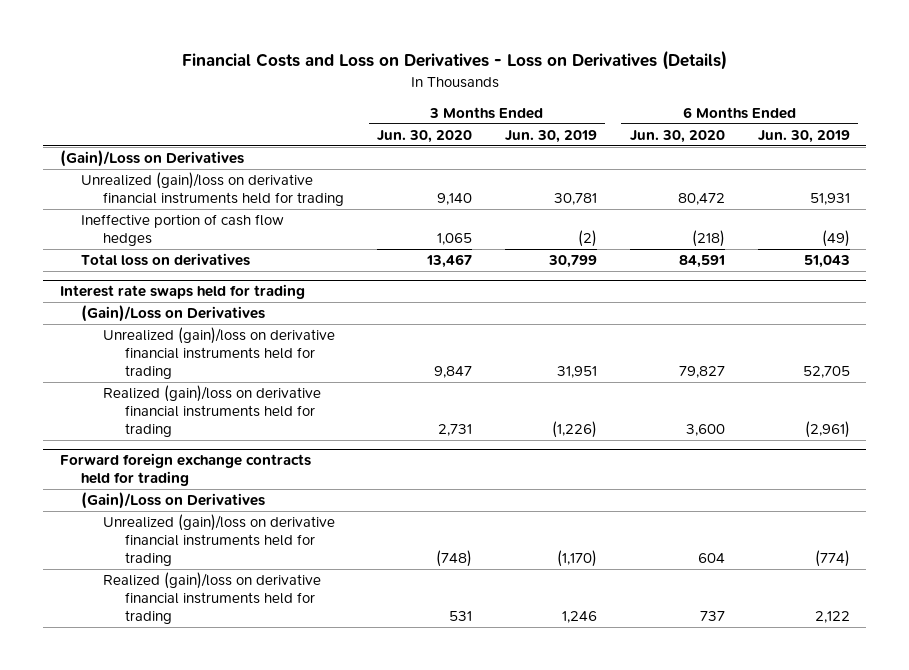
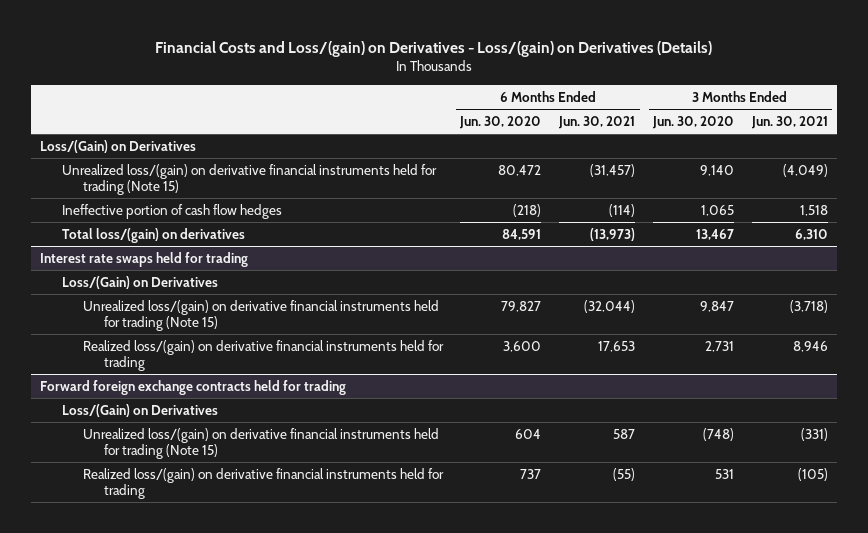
- Financial Costs and Loss on Derivatives - Loss on Derivatives (Details)
+ Financial Costs and Loss/(gain) on Derivatives - Loss/(gain) on Derivatives (Details)
- | 3 Months Ended Jun. 30, 2020 | 3 Months Ended Jun. 30, 2019 | 6 Months Ended Jun. 30, 2020 | 6 Months Ended Jun. 30, 2019
+ | 6 Months Ended Jun. 30, 2020 | 6 Months Ended Jun. 30, 2021 | 3 Months Ended Jun. 30, 2020 | 3 Months Ended Jun. 30, 2021
- (Gain)/Loss on Derivatives
- Unrealized (gain)/loss on derivative financial instruments held for trading | 9,140 | 30,781 | 80,472 | 51,931
+ Loss/(Gain) on Derivatives
+ Unrealized loss/(gain) on derivative financial instruments held for trading (Note 15) | 80,472 | (31,457) | 9,140 | (4,049)
- Total loss on derivatives | 13,467 | 30,799 | 84,591 | 51,043
+ Total loss/(gain) on derivatives | 84,591 | (13,973) | 13,467 | 6,310
@ Interest rate swaps held for trading
- (Gain)/Loss on Derivatives
- Unrealized (gain)/loss on derivative financial instruments held for trading | 9,847 | 31,951 | 79,827 | 52,705
- Realized (gain)/loss on derivative financial instruments held for trading | 2,731 | (1,226) | 3,600 | (2,961)
+ Loss/(Gain) on Derivatives
+ Unrealized loss/(gain) on derivative financial instruments held for trading (Note 15) | 79,827 | (32,044) | 9,847 | (3,718)
+ Realized loss/(gain) on derivative financial instruments held for trading | 3,600 | 17,653 | 2,731 | 8,946
@ Forward foreign exchange contracts held for trading
- (Gain)/Loss on Derivatives
- Unrealized (gain)/loss on derivative financial instruments held for trading | (748) | (1,170) | 604 | (774)
- Realized (gain)/loss on derivative financial instruments held for trading | 531 | 1,246 | 737 | 2,122
+ Loss/(Gain) on Derivatives
+ Unrealized loss/(gain) on derivative financial instruments held for trading (Note 15) | 604 | 587 | (748) | (331)
+ Realized loss/(gain) on derivative financial instruments held for trading | 737 | (55) | 531 | (105)

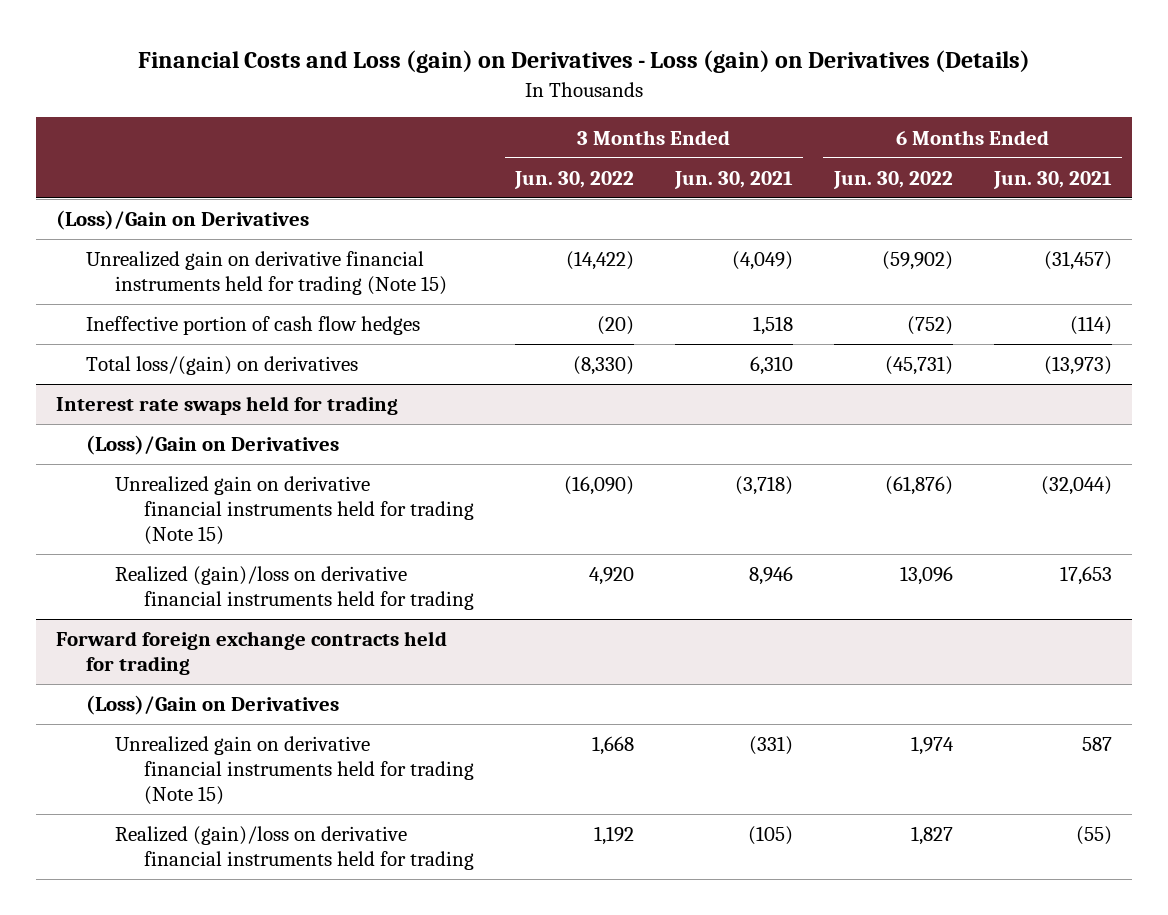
- Financial Costs and Loss/(gain) on Derivatives - Loss/(gain) on Derivatives (Details)
+ Financial Costs and Loss (gain) on Derivatives - Loss (gain) on Derivatives (Details)
- | 6 Months Ended Jun. 30, 2020 | 6 Months Ended Jun. 30, 2021 | 3 Months Ended Jun. 30, 2020 | 3 Months Ended Jun. 30, 2021
+ | 3 Months Ended Jun. 30, 2022 | 3 Months Ended Jun. 30, 2021 | 6 Months Ended Jun. 30, 2022 | 6 Months Ended Jun. 30, 2021
- Loss/(Gain) on Derivatives
- Unrealized loss/(gain) on derivative financial instruments held for trading (Note 15) | 80,472 | (31,457) | 9,140 | (4,049)
+ (Loss)/Gain on Derivatives
+ Unrealized gain on derivative financial instruments held for trading (Note 15) | (14,422) | (4,049) | (59,902) | (31,457)
@ Interest rate swaps held for trading
- Loss/(Gain) on Derivatives
- Unrealized loss/(gain) on derivative financial instruments held for trading (Note 15) | 79,827 | (32,044) | 9,847 | (3,718)
- Realized loss/(gain) on derivative financial instruments held for trading | 3,600 | 17,653 | 2,731 | 8,946
+ (Loss)/Gain on Derivatives
+ Unrealized gain on derivative financial instruments held for trading (Note 15) | (16,090) | (3,718) | (61,876) | (32,044)
+ Realized (gain)/loss on derivative financial instruments held for trading | 4,920 | 8,946 | 13,096 | 17,653
@ Forward foreign exchange contracts held for trading
- Loss/(Gain) on Derivatives
- Unrealized loss/(gain) on derivative financial instruments held for trading (Note 15) | 604 | 587 | (748) | (331)
- Realized loss/(gain) on derivative financial instruments held for trading | 737 | (55) | 531 | (105)
+ (Loss)/Gain on Derivatives
+ Unrealized gain on derivative financial instruments held for trading (Note 15) | 1,668 | (331) | 1,974 | 587
+ Realized (gain)/loss on derivative financial instruments held for trading | 1,192 | (105) | 1,827 | (55)

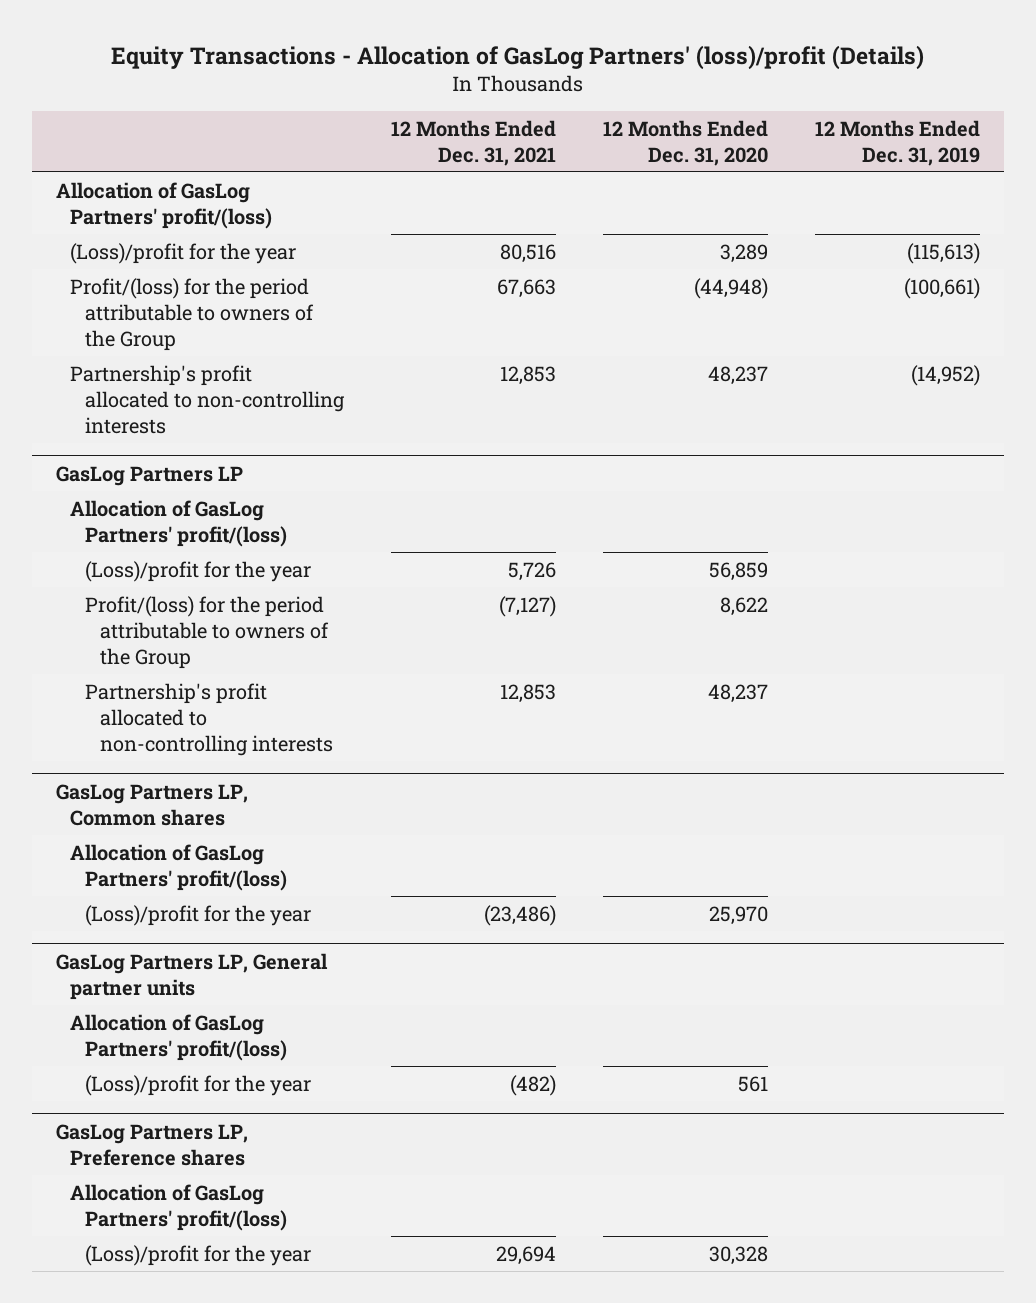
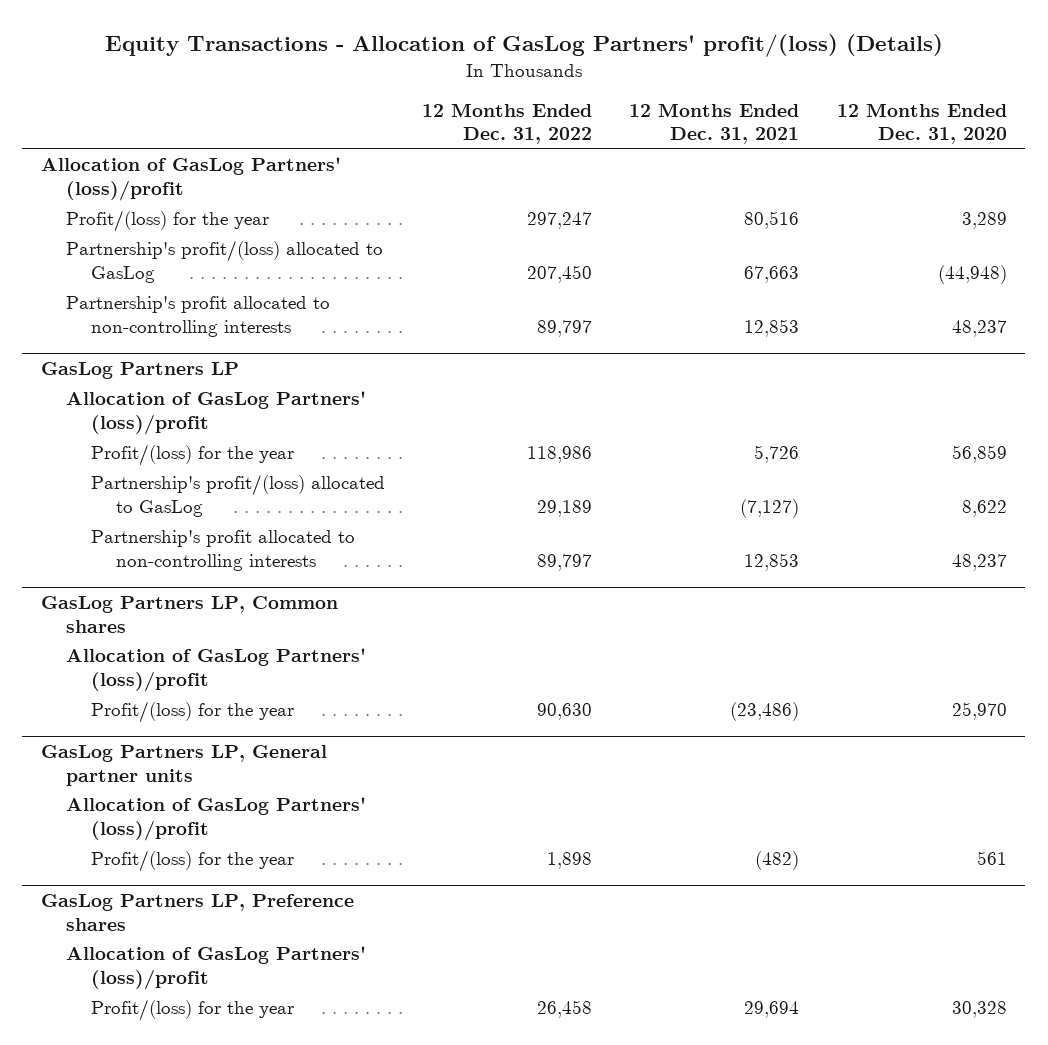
- Equity Transactions - Allocation of GasLog Partners' (loss)/profit (Details)
+ Equity Transactions - Allocation of GasLog Partners' profit/(loss) (Details)
- | 12 Months Ended Dec. 31, 2021 | 12 Months Ended Dec. 31, 2020 | 12 Months Ended Dec. 31, 2019
+ | 12 Months Ended Dec. 31, 2022 | 12 Months Ended Dec. 31, 2021 | 12 Months Ended Dec. 31, 2020
- Allocation of GasLog Partners' profit/(loss)
- (Loss)/profit for the year | 80,516 | 3,289 | (115,613)
- Profit/(loss) for the period attributable to owners of the Group | 67,663 | (44,948) | (100,661)
+ Allocation of GasLog Partners' (loss)/profit
+ Profit/(loss) for the year | 297,247 | 80,516 | 3,289
+ Partnership's profit/(loss) allocated to GasLog | 207,450 | 67,663 | (44,948)
@ GasLog Partners LP
- Allocation of GasLog Partners' profit/(loss)
- (Loss)/profit for the year | 5,726 | 56,859 |
- Profit/(loss) for the period attributable to owners of the Group | (7,127) | 8,622 |
+ Allocation of GasLog Partners' (loss)/profit
+ Profit/(loss) for the year | 118,986 | 5,726 | 56,859
+ Partnership's profit/(loss) allocated to GasLog | 29,189 | (7,127) | 8,622
@ GasLog Partners LP, Common shares
- Allocation of GasLog Partners' profit/(loss)
- (Loss)/profit for the year | (23,486) | 25,970 |
+ Allocation of GasLog Partners' (loss)/profit
+ Profit/(loss) for the year | 90,630 | (23,486) | 25,970
@ GasLog Partners LP, General partner units
- Allocation of GasLog Partners' profit/(loss)
- (Loss)/profit for the year | (482) | 561 |
+ Allocation of GasLog Partners' (loss)/profit
+ Profit/(loss) for the year | 1,898 | (482) | 561
@ GasLog Partners LP, Preference shares
- Allocation of GasLog Partners' profit/(loss)
- (Loss)/profit for the year | 29,694 | 30,328 |
+ Allocation of GasLog Partners' (loss)/profit
+ Profit/(loss) for the year | 26,458 | 29,694 | 30,328

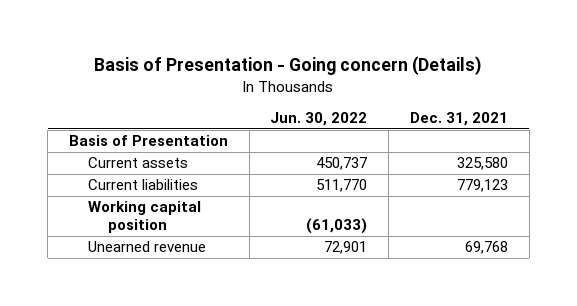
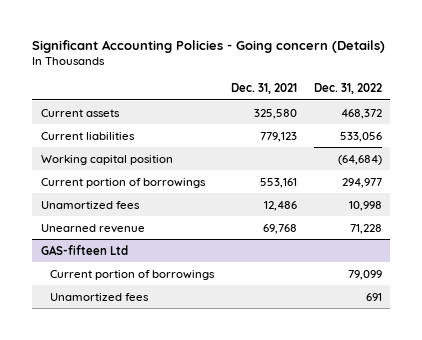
- Basis of Presentation - Going concern (Details)
+ Significant Accounting Policies - Going concern (Details)
- | Jun. 30, 2022 | Dec. 31, 2021
+ | Dec. 31, 2021 | Dec. 31, 2022
- Basis of Presentation
+ Current portion of borrowings | 553,161 | 294,977
+ Unamortized fees | 12,486 | 10,998
+ GAS-fifteen Ltd
+ Current portion of borrowings | | 79,099
+ Unamortized fees | | 691

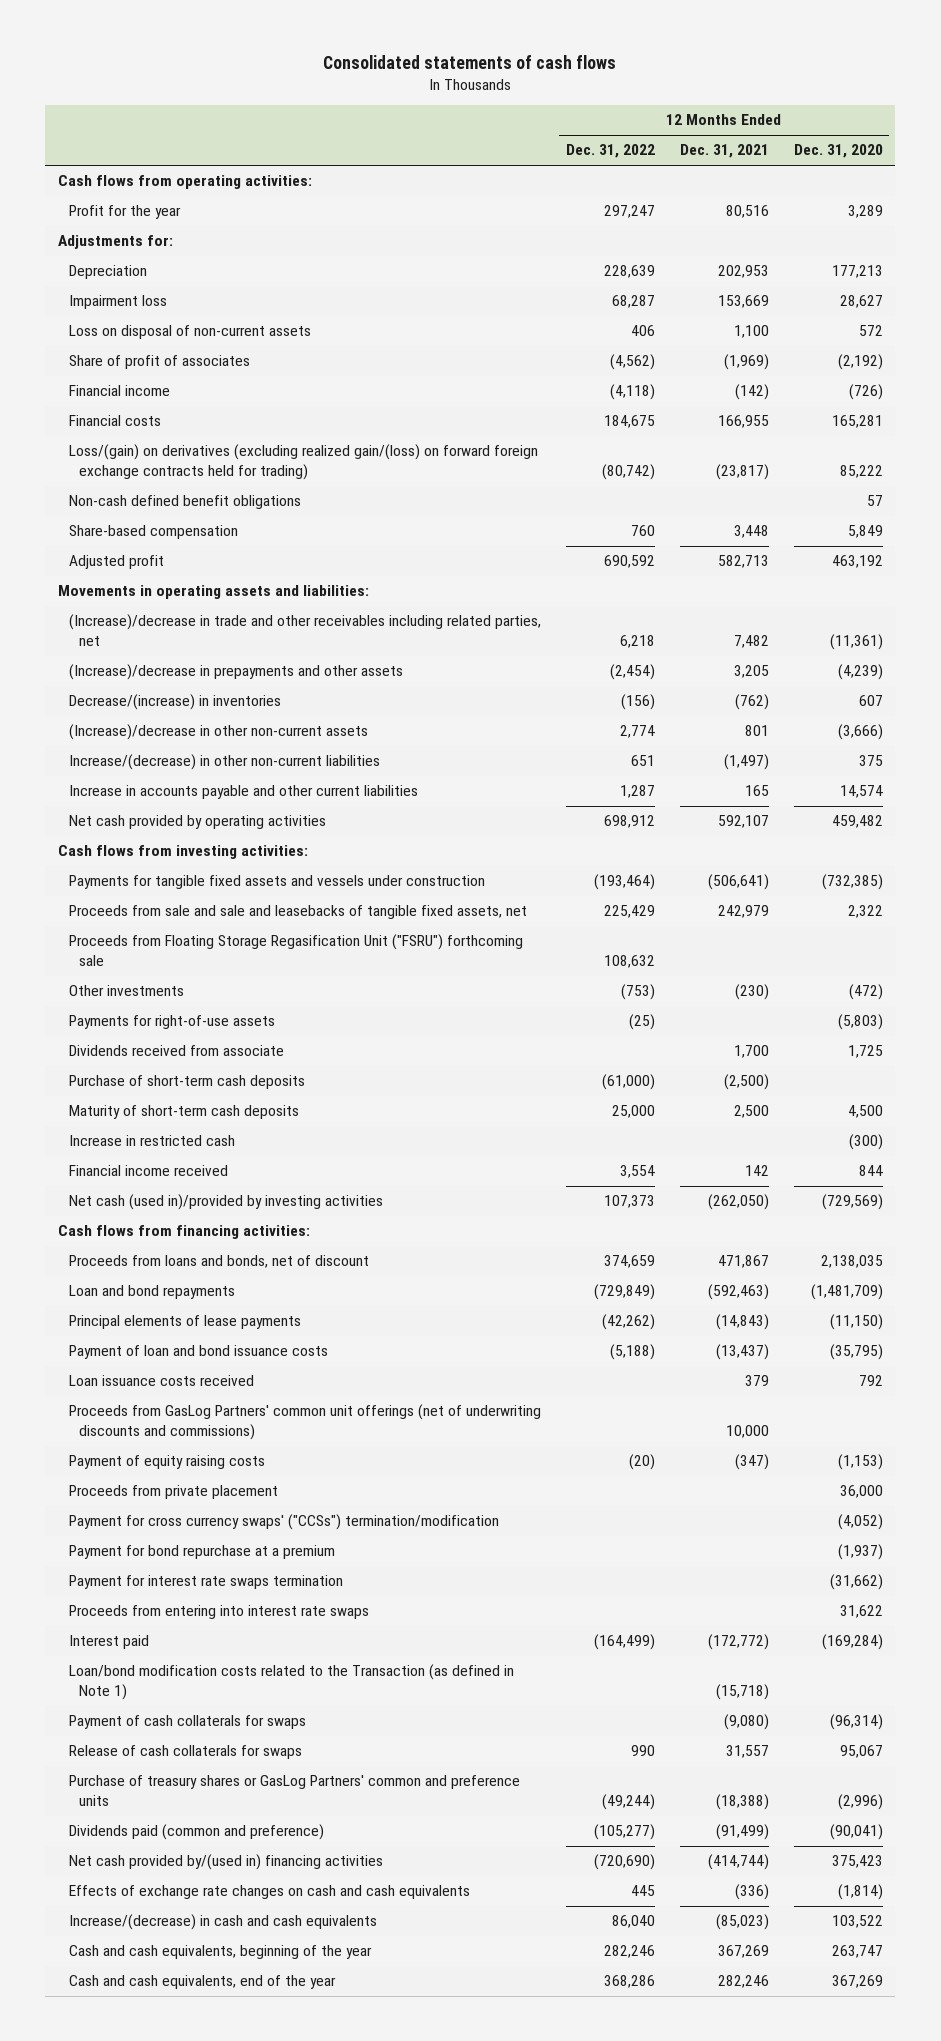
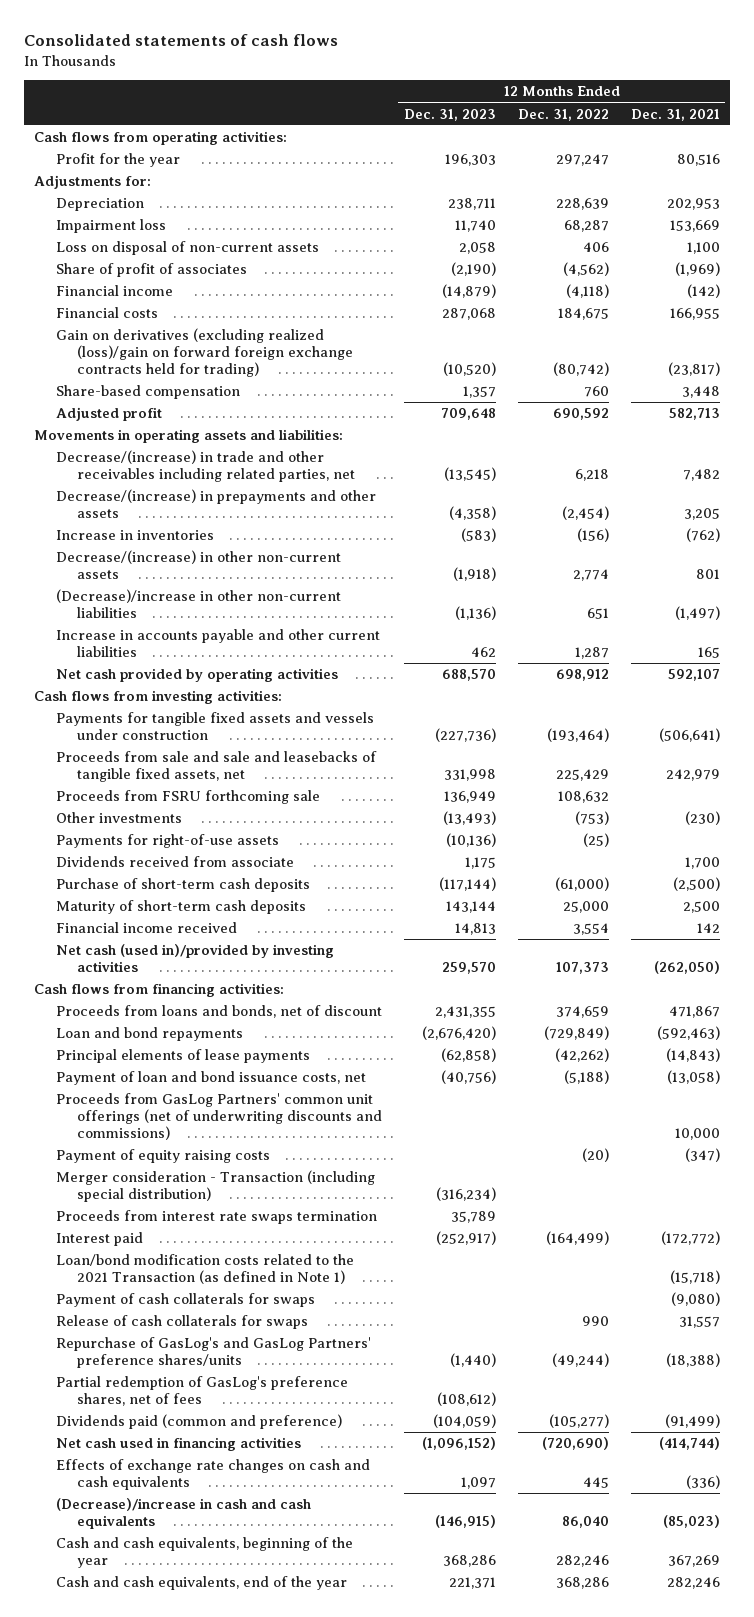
- | 12 Months Ended Dec. 31, 2022 | 12 Months Ended Dec. 31, 2021 | 12 Months Ended Dec. 31, 2020
+ | 12 Months Ended Dec. 31, 2023 | 12 Months Ended Dec. 31, 2022 | 12 Months Ended Dec. 31, 2021
- Loss/(gain) on derivatives (excluding realized gain/(loss) on forward foreign exchange contracts held for trading) | (80,742) | (23,817) | 85,222
- Non-cash defined benefit obligations | | | 57
+ Gain on derivatives (excluding realized (loss)/gain on forward foreign exchange contracts held for trading) | (10,520) | (80,742) | (23,817)
- (Increase)/decrease in trade and other receivables including related parties, net | 6,218 | 7,482 | (11,361)
- (Increase)/decrease in prepayments and other assets | (2,454) | 3,205 | (4,239)
- Decrease/(increase) in inventories | (156) | (762) | 607
- (Increase)/decrease in other non-current assets | 2,774 | 801 | (3,666)
- Increase/(decrease) in other non-current liabilities | 651 | (1,497) | 375
+ Decrease/(increase) in trade and other receivables including related parties, net | (13,545) | 6,218 | 7,482
+ Decrease/(increase) in prepayments and other assets | (4,358) | (2,454) | 3,205
+ Increase in inventories | (583) | (156) | (762)
+ Decrease/(increase) in other non-current assets | (1,918) | 2,774 | 801
+ (Decrease)/increase in other non-current liabilities | (1,136) | 651 | (1,497)
- Proceeds from Floating Storage Regasification Unit ("FSRU") forthcoming sale | 108,632 | |
+ Proceeds from FSRU forthcoming sale | 136,949 | 108,632 |
- Increase in restricted cash | | | (300)
- Payment of loan and bond issuance costs | (5,188) | (13,437) | (35,795)
- Loan issuance costs received | | 379 | 792
+ Payment of loan and bond issuance costs, net | (40,756) | (5,188) | (13,058)
- Proceeds from private placement | | | 36,000
- Payment for cross currency swaps' ("CCSs") termination/modification | | | (4,052)
- Payment for bond repurchase at a premium | | | (1,937)
- Payment for interest rate swaps termination | | | (31,662)
- Proceeds from entering into interest rate swaps | | | 31,622
+ Merger consideration - Transaction (including special distribution) | (316,234) | |
+ Proceeds from interest rate swaps termination | 35,789 | |
- Loan/bond modification costs related to the Transaction (as defined in Note 1) | | (15,718) |
+ Loan/bond modification costs related to the 2021 Transaction (as defined in Note 1) | | | (15,718)
- Purchase of treasury shares or GasLog Partners' common and preference units | (49,244) | (18,388) | (2,996)
+ Repurchase of GasLog's and GasLog Partners' preference shares/units | (1,440) | (49,244) | (18,388)
+ Partial redemption of GasLog's preference shares, net of fees | (108,612) | |
- Net cash provided by/(used in) financing activities | (720,690) | (414,744) | 375,423
+ Net cash used in financing activities | (1,096,152) | (720,690) | (414,744)
- Increase/(decrease) in cash and cash equivalents | 86,040 | (85,023) | 103,522
+ (Decrease)/increase in cash and cash equivalents | (146,915) | 86,040 | (85,023)

